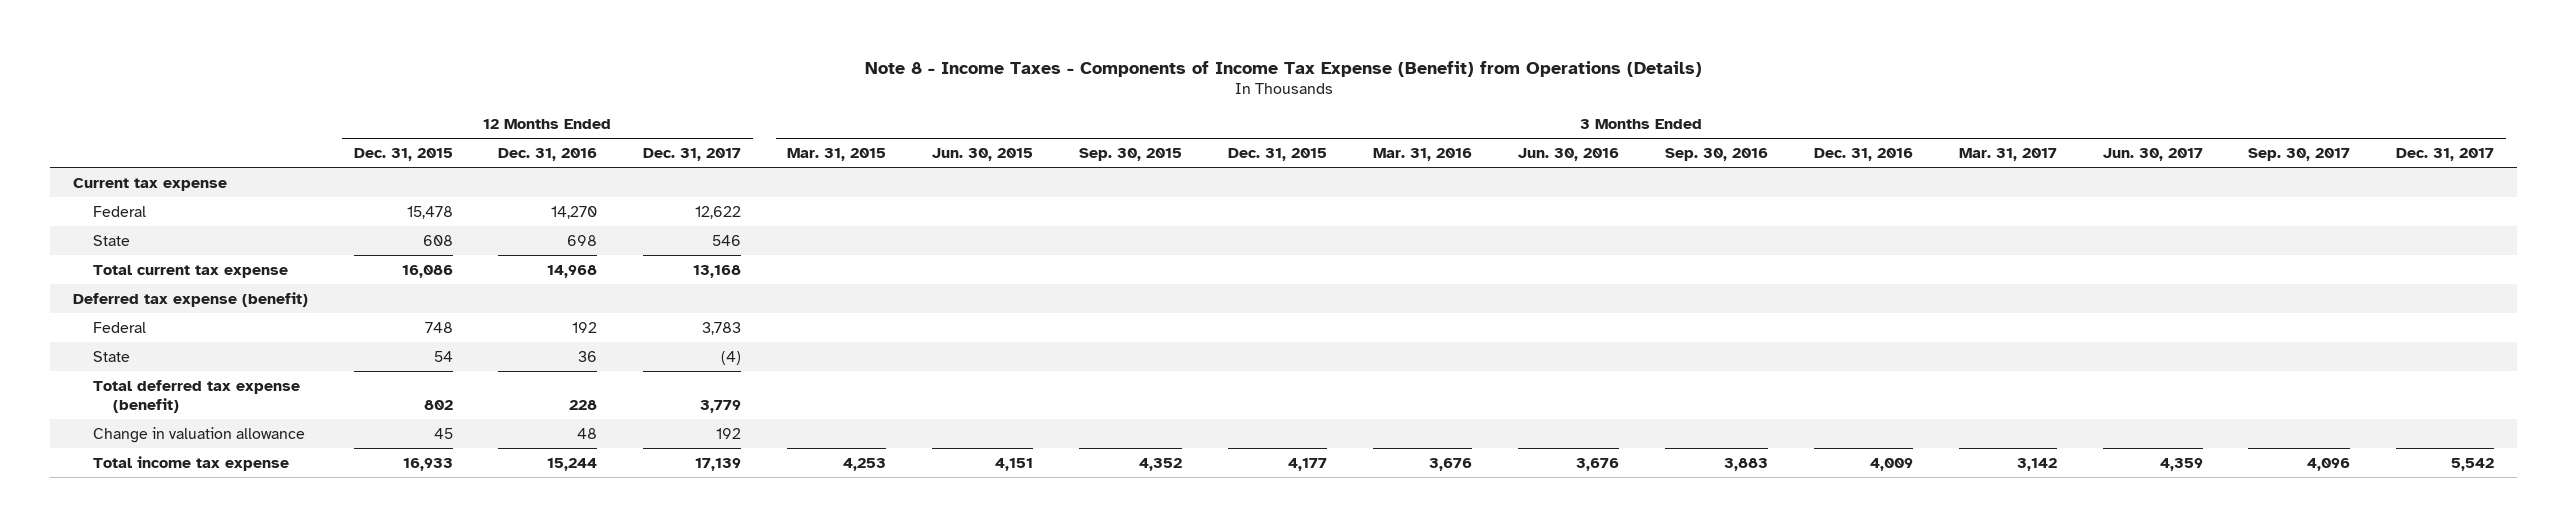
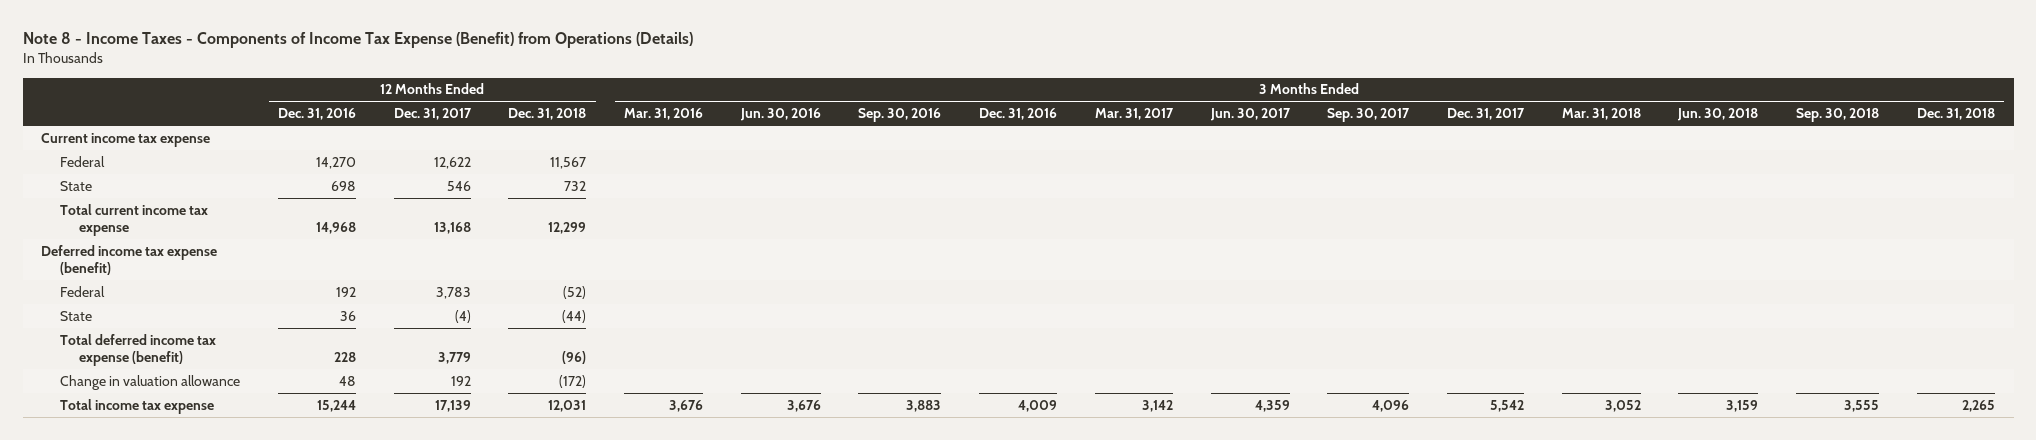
- | 12 Months Ended Dec. 31, 2015 | 12 Months Ended Dec. 31, 2016 | 12 Months Ended Dec. 31, 2017 | 3 Months Ended Mar. 31, 2015 | 3 Months Ended Jun. 30, 2015 | 3 Months Ended Sep. 30, 2015 | 3 Months Ended Dec. 31, 2015 | 3 Months Ended Mar. 31, 2016 | 3 Months Ended Jun. 30, 2016 | 3 Months Ended Sep. 30, 2016 | 3 Months Ended Dec. 31, 2016 | 3 Months Ended Mar. 31, 2017 | 3 Months Ended Jun. 30, 2017 | 3 Months Ended Sep. 30, 2017 | 3 Months Ended Dec. 31, 2017
+ | 12 Months Ended Dec. 31, 2016 | 12 Months Ended Dec. 31, 2017 | 12 Months Ended Dec. 31, 2018 | 3 Months Ended Mar. 31, 2016 | 3 Months Ended Jun. 30, 2016 | 3 Months Ended Sep. 30, 2016 | 3 Months Ended Dec. 31, 2016 | 3 Months Ended Mar. 31, 2017 | 3 Months Ended Jun. 30, 2017 | 3 Months Ended Sep. 30, 2017 | 3 Months Ended Dec. 31, 2017 | 3 Months Ended Mar. 31, 2018 | 3 Months Ended Jun. 30, 2018 | 3 Months Ended Sep. 30, 2018 | 3 Months Ended Dec. 31, 2018
- Current tax expense
+ Current income tax expense
- Total current tax expense | 16,086 | 14,968 | 13,168 | | | | | | | | | | | |
- Deferred tax expense (benefit)
+ Total current income tax expense | 14,968 | 13,168 | 12,299 | | | | | | | | | | | |
+ Deferred income tax expense (benefit)
- Total deferred tax expense (benefit) | 802 | 228 | 3,779 | | | | | | | | | | | |
+ Total deferred income tax expense (benefit) | 228 | 3,779 | (96) | | | | | | | | | | | |

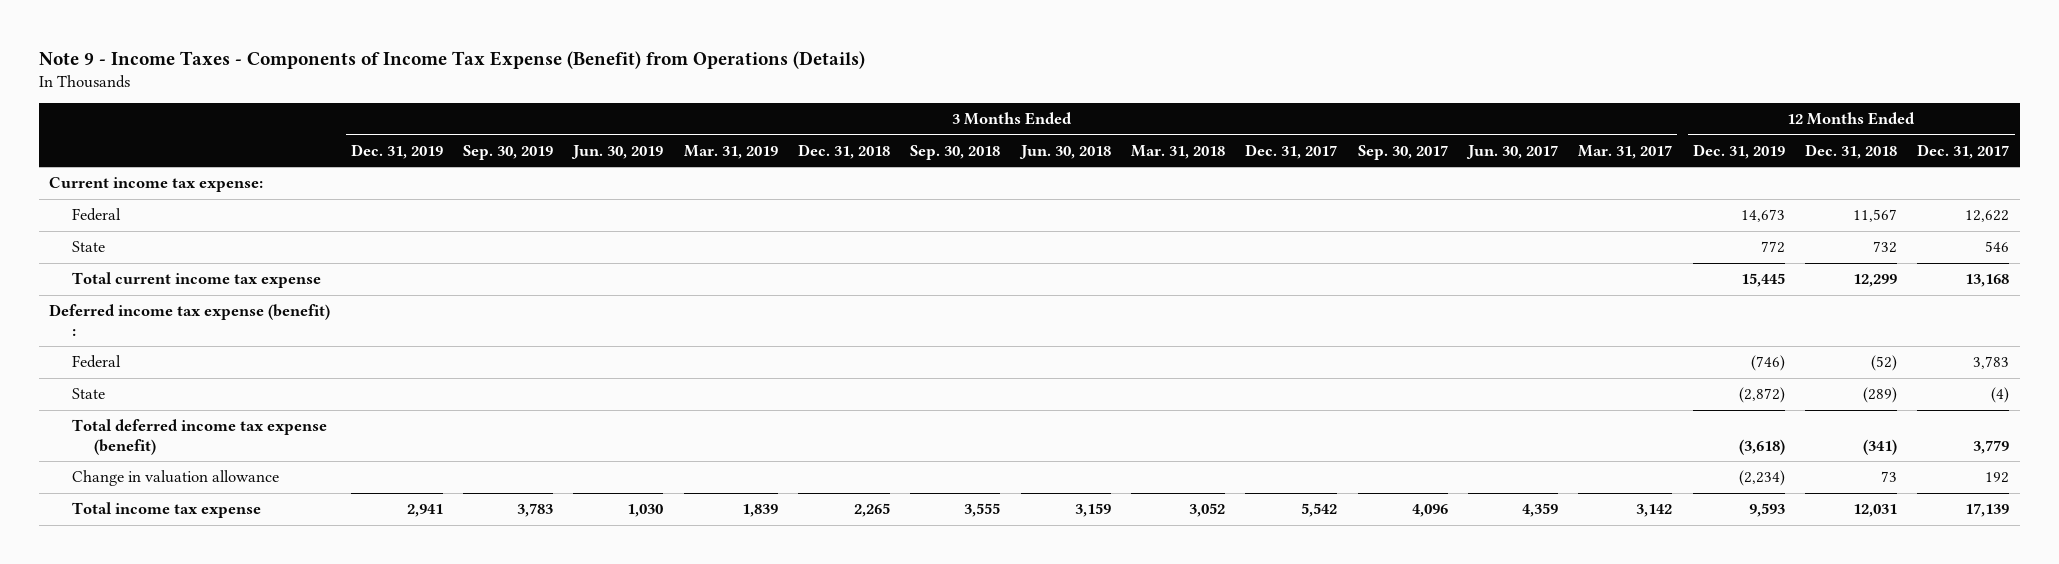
- Note 8 - Income Taxes - Components of Income Tax Expense (Benefit) from Operations (Details)
+ Note 9 - Income Taxes - Components of Income Tax Expense (Benefit) from Operations (Details)
- | 12 Months Ended Dec. 31, 2016 | 12 Months Ended Dec. 31, 2017 | 12 Months Ended Dec. 31, 2018 | 3 Months Ended Mar. 31, 2016 | 3 Months Ended Jun. 30, 2016 | 3 Months Ended Sep. 30, 2016 | 3 Months Ended Dec. 31, 2016 | 3 Months Ended Mar. 31, 2017 | 3 Months Ended Jun. 30, 2017 | 3 Months Ended Sep. 30, 2017 | 3 Months Ended Dec. 31, 2017 | 3 Months Ended Mar. 31, 2018 | 3 Months Ended Jun. 30, 2018 | 3 Months Ended Sep. 30, 2018 | 3 Months Ended Dec. 31, 2018
+ | 3 Months Ended Dec. 31, 2019 | 3 Months Ended Sep. 30, 2019 | 3 Months Ended Jun. 30, 2019 | 3 Months Ended Mar. 31, 2019 | 3 Months Ended Dec. 31, 2018 | 3 Months Ended Sep. 30, 2018 | 3 Months Ended Jun. 30, 2018 | 3 Months Ended Mar. 31, 2018 | 3 Months Ended Dec. 31, 2017 | 3 Months Ended Sep. 30, 2017 | 3 Months Ended Jun. 30, 2017 | 3 Months Ended Mar. 31, 2017 | 12 Months Ended Dec. 31, 2019 | 12 Months Ended Dec. 31, 2018 | 12 Months Ended Dec. 31, 2017
- Current income tax expense
+ Current income tax expense:
- Deferred income tax expense (benefit)
+ Deferred income tax expense (benefit) :
- State | 36 | (4) | (44) | | | | | | | | | | | |
- Total deferred income tax expense (benefit) | 228 | 3,779 | (96) | | | | | | | | | | | |
- Change in valuation allowance | 48 | 192 | (172) | | | | | | | | | | | |
+ State | | | | | | | | | | | | | (2,872) | (289) | (4)
+ Total deferred income tax expense (benefit) | | | | | | | | | | | | | (3,618) | (341) | 3,779
+ Change in valuation allowance | | | | | | | | | | | | | (2,234) | 73 | 192

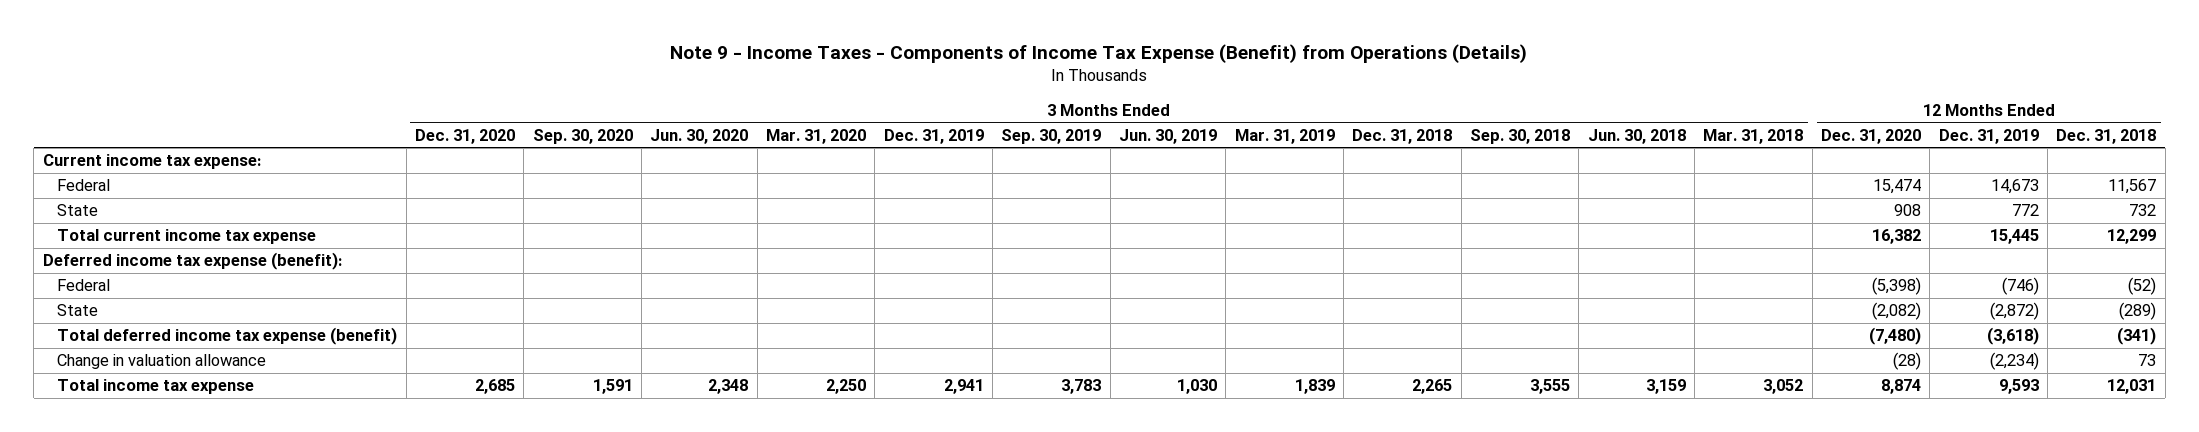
- | 3 Months Ended Dec. 31, 2019 | 3 Months Ended Sep. 30, 2019 | 3 Months Ended Jun. 30, 2019 | 3 Months Ended Mar. 31, 2019 | 3 Months Ended Dec. 31, 2018 | 3 Months Ended Sep. 30, 2018 | 3 Months Ended Jun. 30, 2018 | 3 Months Ended Mar. 31, 2018 | 3 Months Ended Dec. 31, 2017 | 3 Months Ended Sep. 30, 2017 | 3 Months Ended Jun. 30, 2017 | 3 Months Ended Mar. 31, 2017 | 12 Months Ended Dec. 31, 2019 | 12 Months Ended Dec. 31, 2018 | 12 Months Ended Dec. 31, 2017
+ | 3 Months Ended Dec. 31, 2020 | 3 Months Ended Sep. 30, 2020 | 3 Months Ended Jun. 30, 2020 | 3 Months Ended Mar. 31, 2020 | 3 Months Ended Dec. 31, 2019 | 3 Months Ended Sep. 30, 2019 | 3 Months Ended Jun. 30, 2019 | 3 Months Ended Mar. 31, 2019 | 3 Months Ended Dec. 31, 2018 | 3 Months Ended Sep. 30, 2018 | 3 Months Ended Jun. 30, 2018 | 3 Months Ended Mar. 31, 2018 | 12 Months Ended Dec. 31, 2020 | 12 Months Ended Dec. 31, 2019 | 12 Months Ended Dec. 31, 2018
- Deferred income tax expense (benefit) :
+ Deferred income tax expense (benefit):

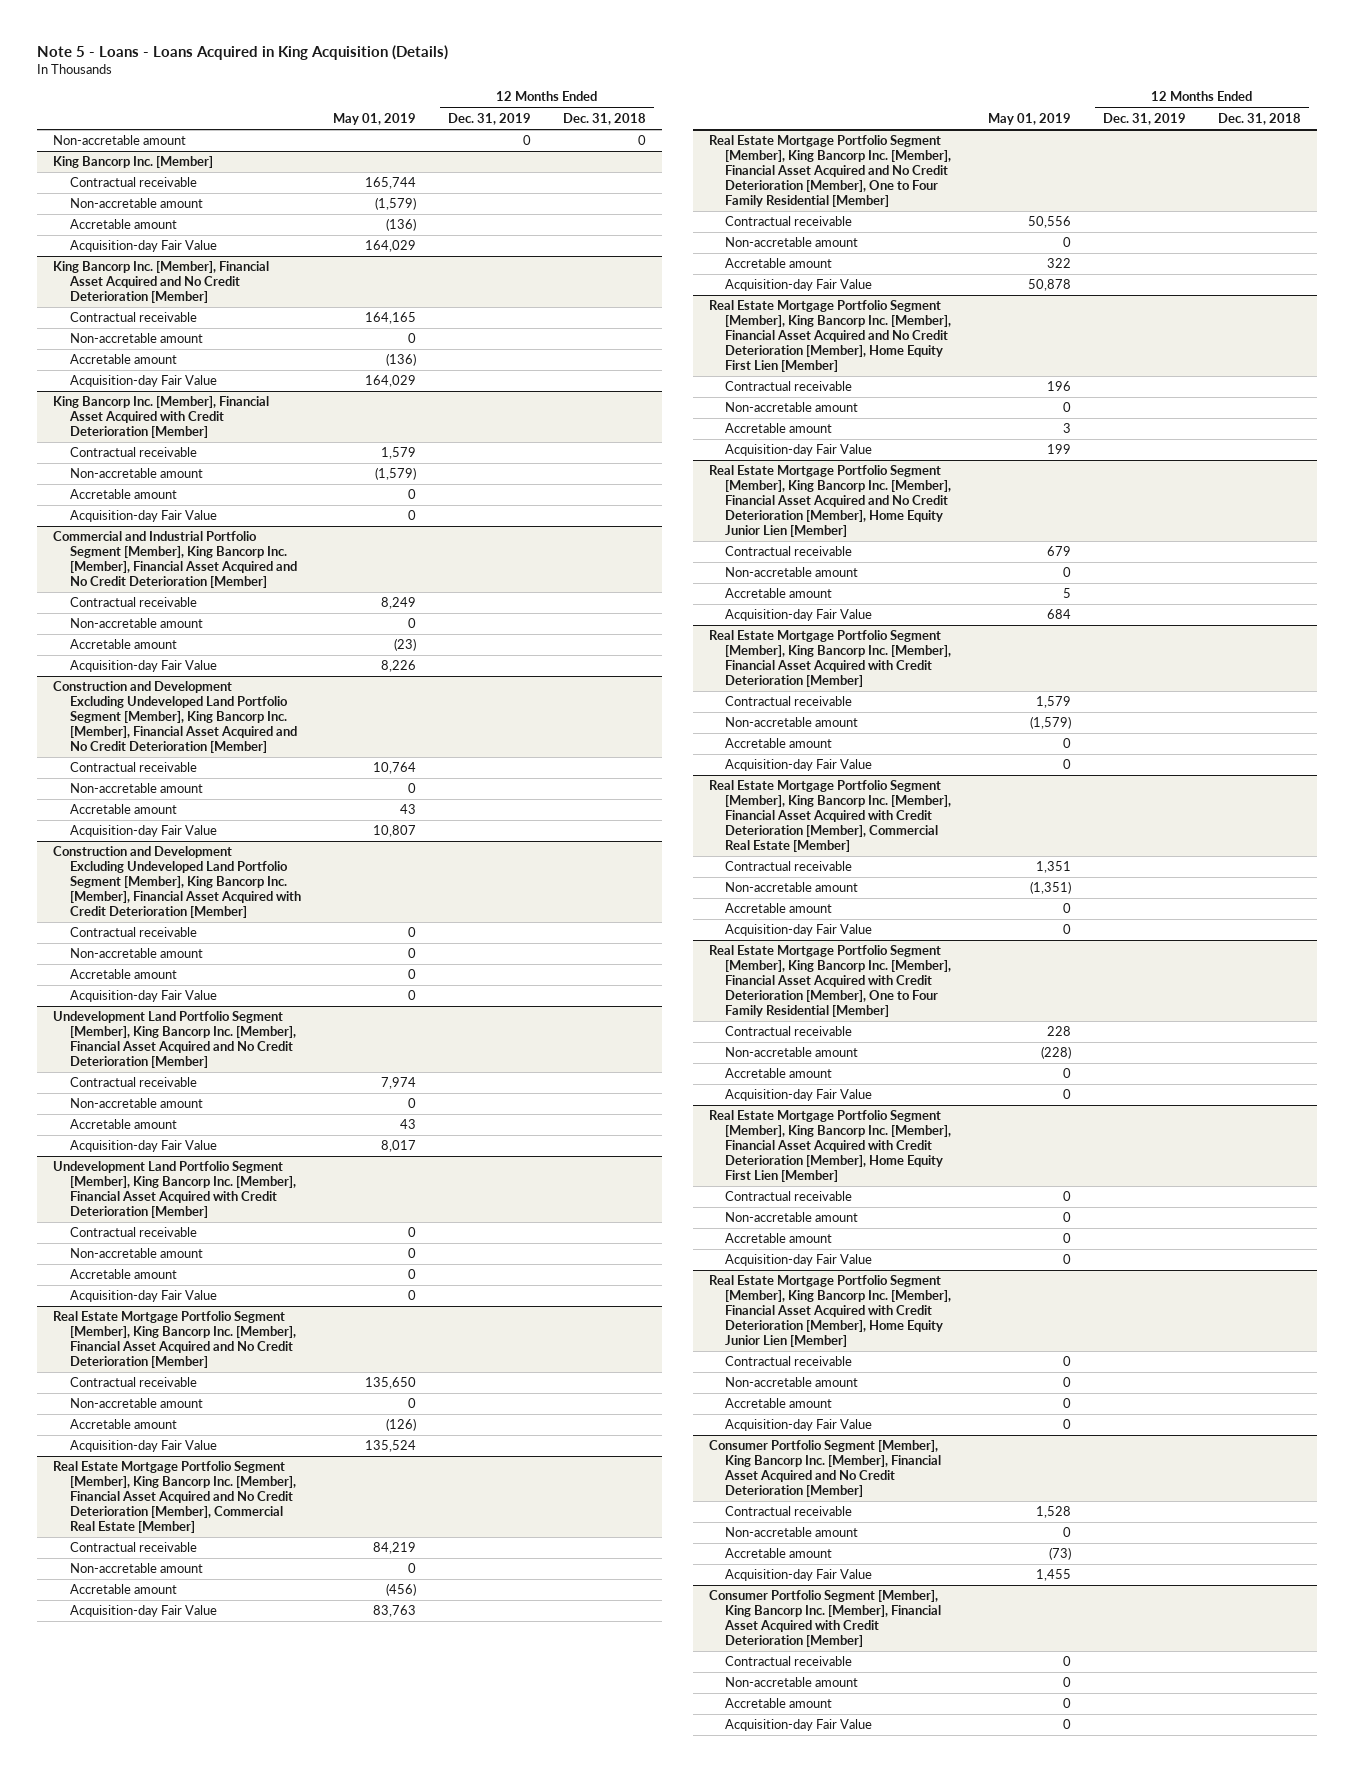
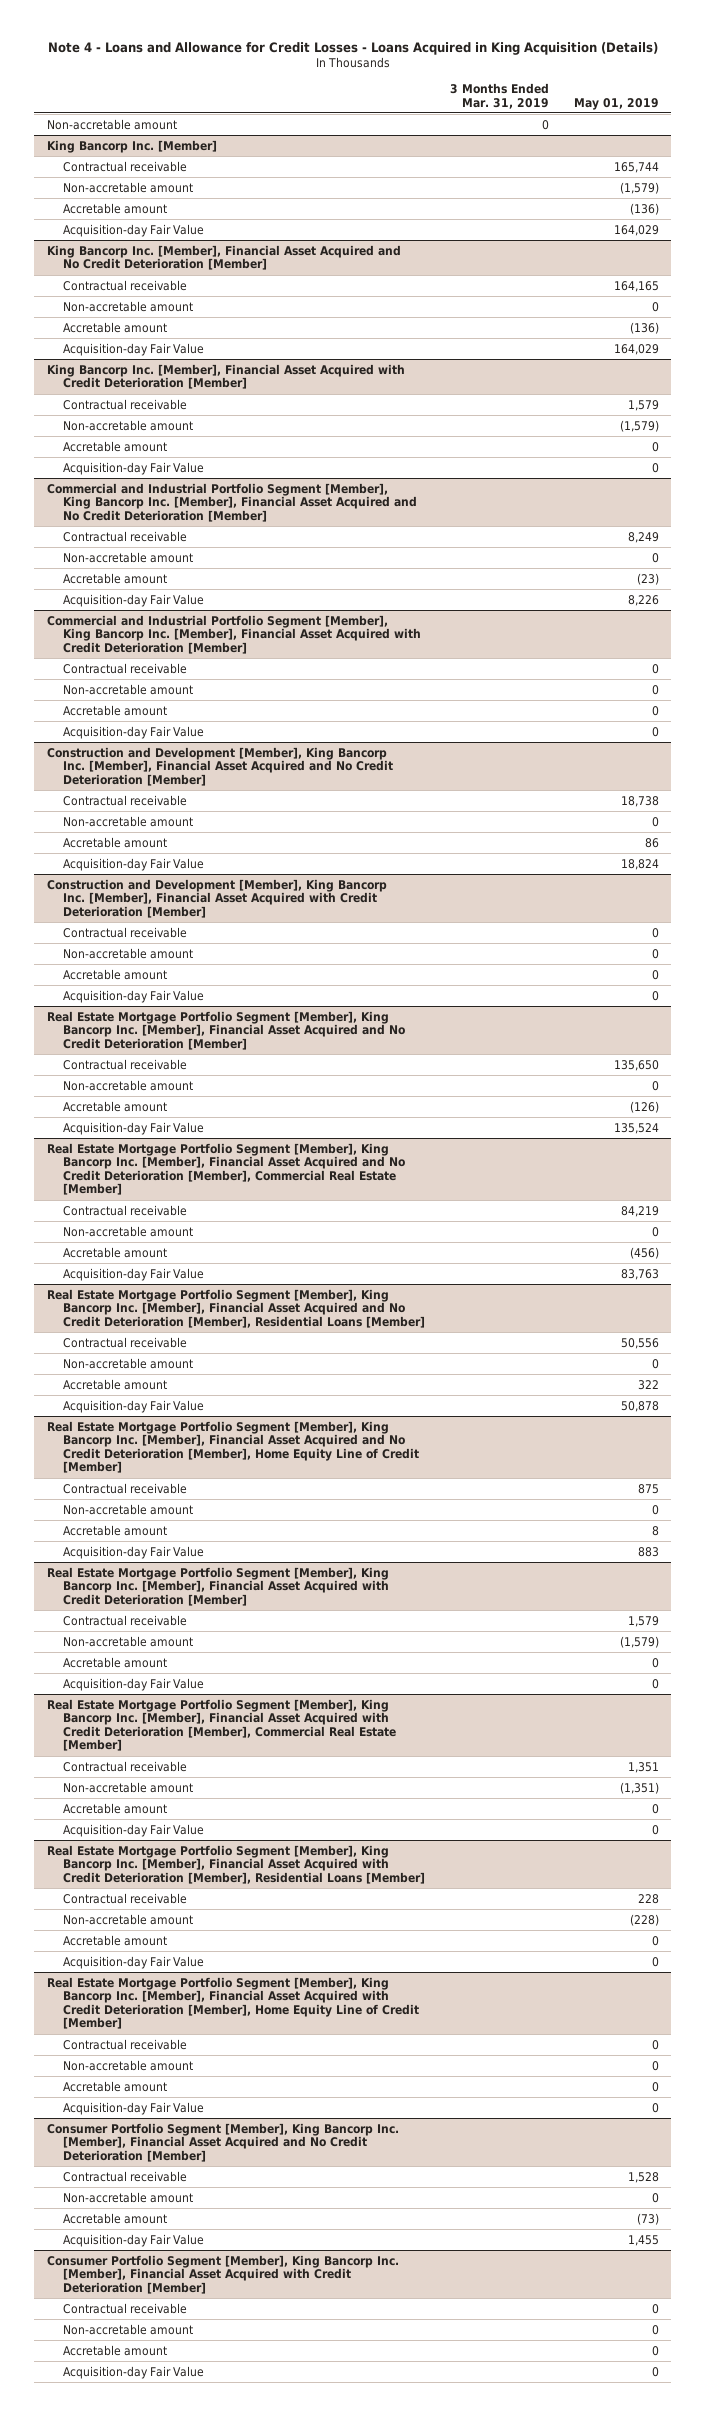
- Note 5 - Loans - Loans Acquired in King Acquisition (Details)
+ Note 4 - Loans and Allowance for Credit Losses - Loans Acquired in King Acquisition (Details)
- | May 01, 2019 | 12 Months Ended Dec. 31, 2019 | 12 Months Ended Dec. 31, 2018
+ | 3 Months Ended Mar. 31, 2019 | May 01, 2019
- Construction and Development Excluding Undeveloped Land Portfolio Segment [Member], King Bancorp Inc. [Member], Financial Asset Acquired and No Credit Deterioration [Member]
- Contractual receivable | 10,764 | |
- Non-accretable amount | 0 | |
- Accretable amount | 43 | |
- Acquisition-day Fair Value | 10,807 | |
- Construction and Development Excluding Undeveloped Land Portfolio Segment [Member], King Bancorp Inc. [Member], Financial Asset Acquired with Credit Deterioration [Member]
+ Commercial and Industrial Portfolio Segment [Member], King Bancorp Inc. [Member], Financial Asset Acquired with Credit Deterioration [Member]
- Undevelopment Land Portfolio Segment [Member], King Bancorp Inc. [Member], Financial Asset Acquired and No Credit Deterioration [Member]
- Contractual receivable | 7,974 | |
+ Construction and Development [Member], King Bancorp Inc. [Member], Financial Asset Acquired and No Credit Deterioration [Member]
+ Contractual receivable | | 18,738
- Accretable amount | 43 | |
- Acquisition-day Fair Value | 8,017 | |
- Undevelopment Land Portfolio Segment [Member], King Bancorp Inc. [Member], Financial Asset Acquired with Credit Deterioration [Member]
+ Accretable amount | | 86
+ Acquisition-day Fair Value | | 18,824
+ Construction and Development [Member], King Bancorp Inc. [Member], Financial Asset Acquired with Credit Deterioration [Member]
- Real Estate Mortgage Portfolio Segment [Member], King Bancorp Inc. [Member], Financial Asset Acquired and No Credit Deterioration [Member], One to Four Family Residential [Member]
+ Real Estate Mortgage Portfolio Segment [Member], King Bancorp Inc. [Member], Financial Asset Acquired and No Credit Deterioration [Member], Residential Loans [Member]
- Real Estate Mortgage Portfolio Segment [Member], King Bancorp Inc. [Member], Financial Asset Acquired and No Credit Deterioration [Member], Home Equity First Lien [Member]
- Contractual receivable | 196 | |
- Non-accretable amount | 0 | |
- Accretable amount | 3 | |
- Acquisition-day Fair Value | 199 | |
- Real Estate Mortgage Portfolio Segment [Member], King Bancorp Inc. [Member], Financial Asset Acquired and No Credit Deterioration [Member], Home Equity Junior Lien [Member]
- Contractual receivable | 679 | |
+ Real Estate Mortgage Portfolio Segment [Member], King Bancorp Inc. [Member], Financial Asset Acquired and No Credit Deterioration [Member], Home Equity Line of Credit [Member]
+ Contractual receivable | | 875
- Accretable amount | 5 | |
- Acquisition-day Fair Value | 684 | |
+ Accretable amount | | 8
+ Acquisition-day Fair Value | | 883
- Real Estate Mortgage Portfolio Segment [Member], King Bancorp Inc. [Member], Financial Asset Acquired with Credit Deterioration [Member], One to Four Family Residential [Member]
+ Real Estate Mortgage Portfolio Segment [Member], King Bancorp Inc. [Member], Financial Asset Acquired with Credit Deterioration [Member], Residential Loans [Member]
- Real Estate Mortgage Portfolio Segment [Member], King Bancorp Inc. [Member], Financial Asset Acquired with Credit Deterioration [Member], Home Equity First Lien [Member]
- Contractual receivable | 0 | |
- Non-accretable amount | 0 | |
- Accretable amount | 0 | |
- Acquisition-day Fair Value | 0 | |
- Real Estate Mortgage Portfolio Segment [Member], King Bancorp Inc. [Member], Financial Asset Acquired with Credit Deterioration [Member], Home Equity Junior Lien [Member]
+ Real Estate Mortgage Portfolio Segment [Member], King Bancorp Inc. [Member], Financial Asset Acquired with Credit Deterioration [Member], Home Equity Line of Credit [Member]

